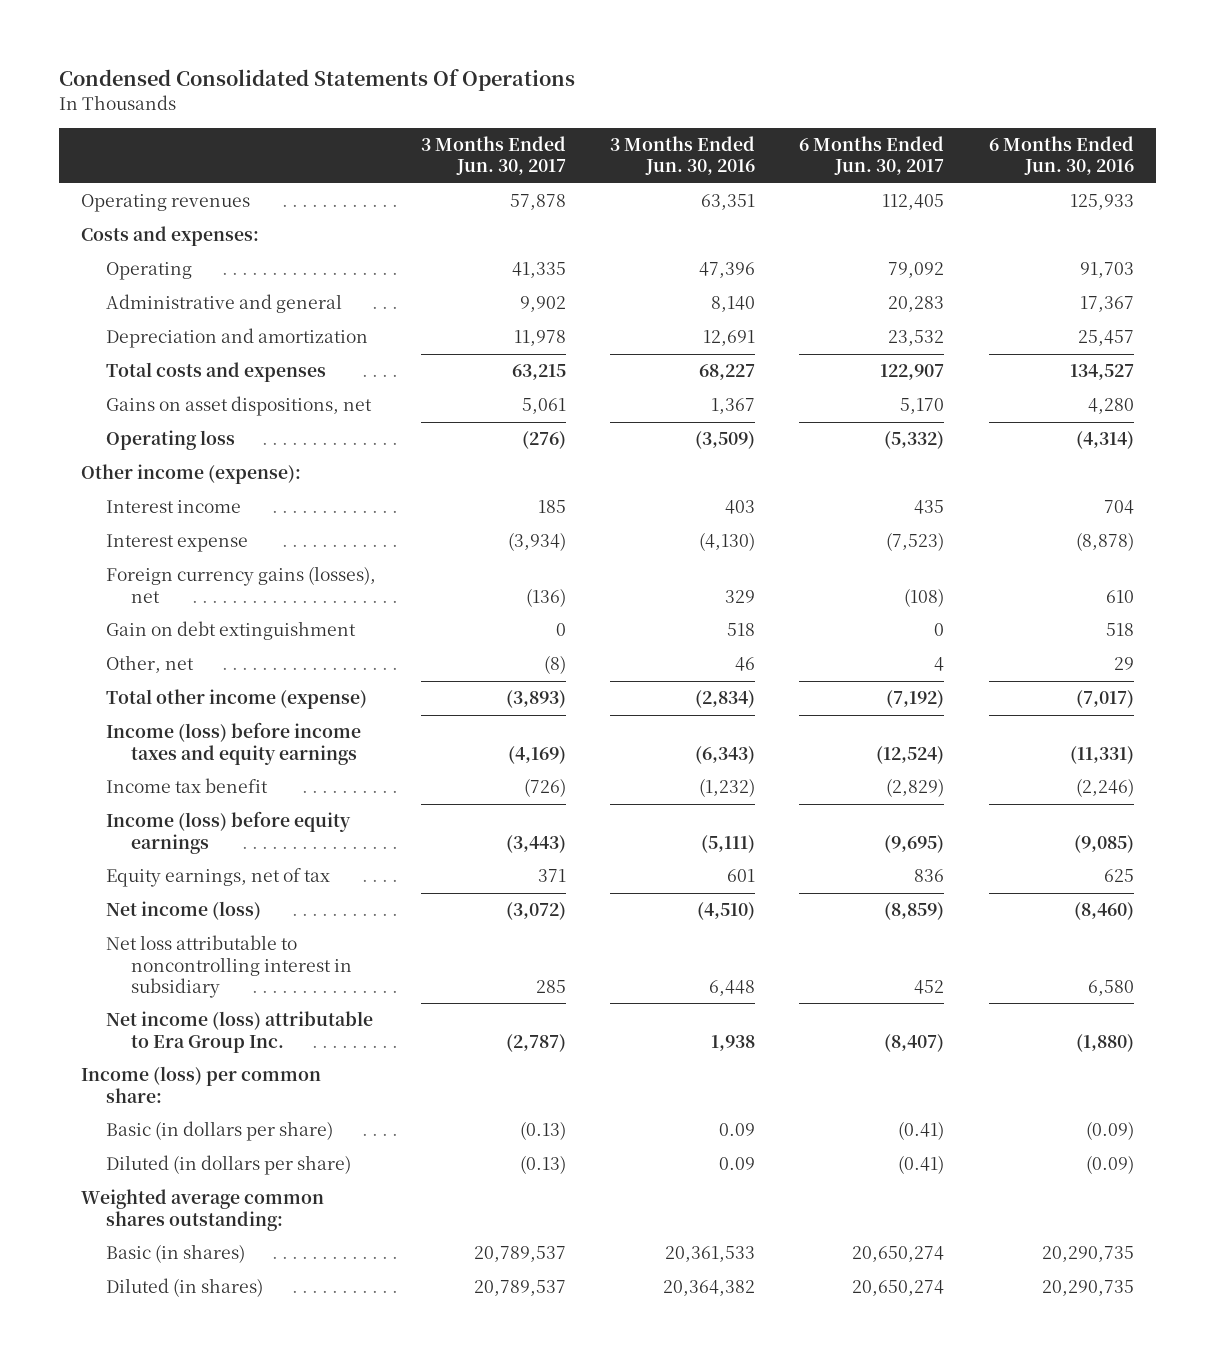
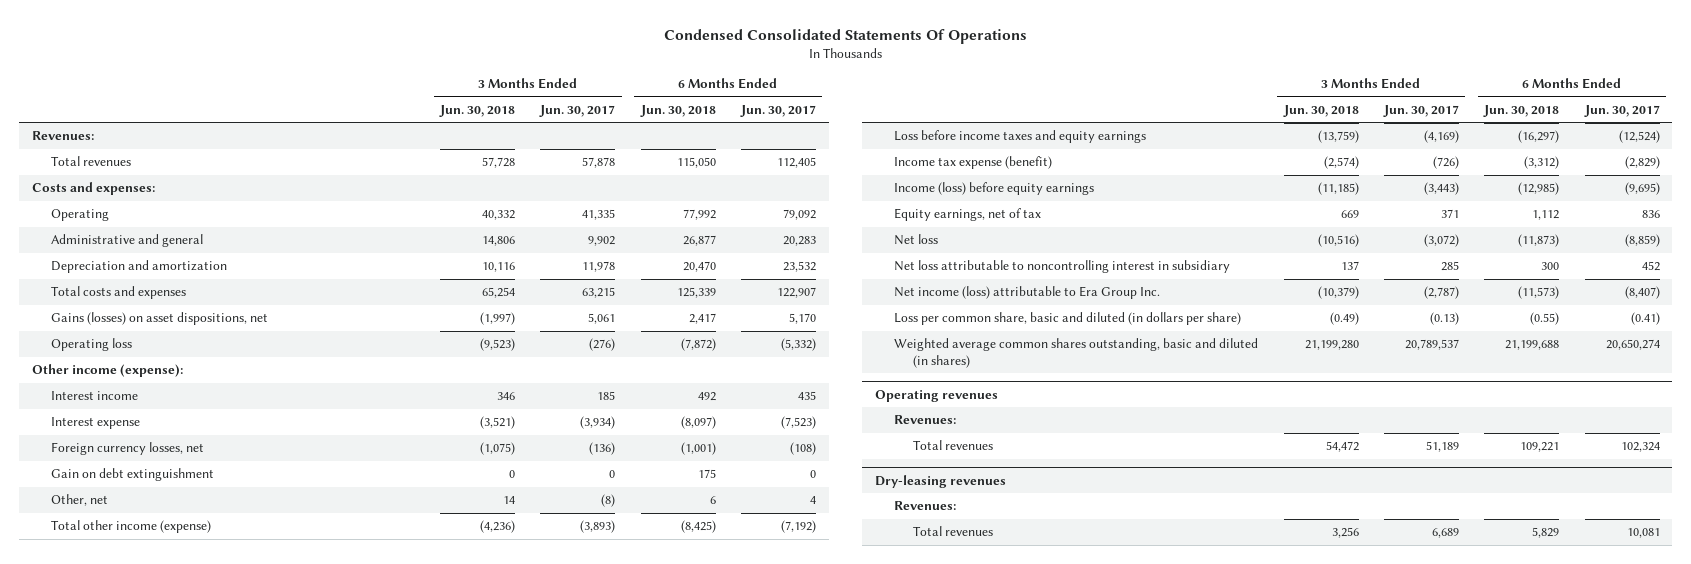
- | 3 Months Ended Jun. 30, 2017 | 3 Months Ended Jun. 30, 2016 | 6 Months Ended Jun. 30, 2017 | 6 Months Ended Jun. 30, 2016
+ | 3 Months Ended Jun. 30, 2018 | 3 Months Ended Jun. 30, 2017 | 6 Months Ended Jun. 30, 2018 | 6 Months Ended Jun. 30, 2017
- Operating revenues | 57,878 | 63,351 | 112,405 | 125,933
+ Revenues:
+ Total revenues | 57,728 | 57,878 | 115,050 | 112,405
- Gains on asset dispositions, net | 5,061 | 1,367 | 5,170 | 4,280
+ Gains (losses) on asset dispositions, net | (1,997) | 5,061 | 2,417 | 5,170
- Foreign currency gains (losses), net | (136) | 329 | (108) | 610
+ Foreign currency losses, net | (1,075) | (136) | (1,001) | (108)
- Income (loss) before income taxes and equity earnings | (4,169) | (6,343) | (12,524) | (11,331)
- Income tax benefit | (726) | (1,232) | (2,829) | (2,246)
+ Loss before income taxes and equity earnings | (13,759) | (4,169) | (16,297) | (12,524)
+ Income tax expense (benefit) | (2,574) | (726) | (3,312) | (2,829)
- Net income (loss) | (3,072) | (4,510) | (8,859) | (8,460)
+ Net loss | (10,516) | (3,072) | (11,873) | (8,859)
- Income (loss) per common share:
- Basic (in dollars per share) | (0.13) | 0.09 | (0.41) | (0.09)
- Diluted (in dollars per share) | (0.13) | 0.09 | (0.41) | (0.09)
- Weighted average common shares outstanding:
- Basic (in shares) | 20,789,537 | 20,361,533 | 20,650,274 | 20,290,735
- Diluted (in shares) | 20,789,537 | 20,364,382 | 20,650,274 | 20,290,735
+ Loss per common share, basic and diluted (in dollars per share) | (0.49) | (0.13) | (0.55) | (0.41)
+ Weighted average common shares outstanding, basic and diluted (in shares) | 21,199,280 | 20,789,537 | 21,199,688 | 20,650,274
+ Operating revenues
+ Revenues:
+ Total revenues | 54,472 | 51,189 | 109,221 | 102,324
+ Dry-leasing revenues
+ Revenues:
+ Total revenues | 3,256 | 6,689 | 5,829 | 10,081

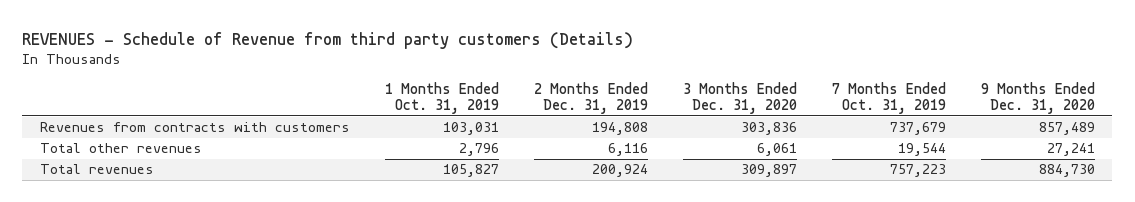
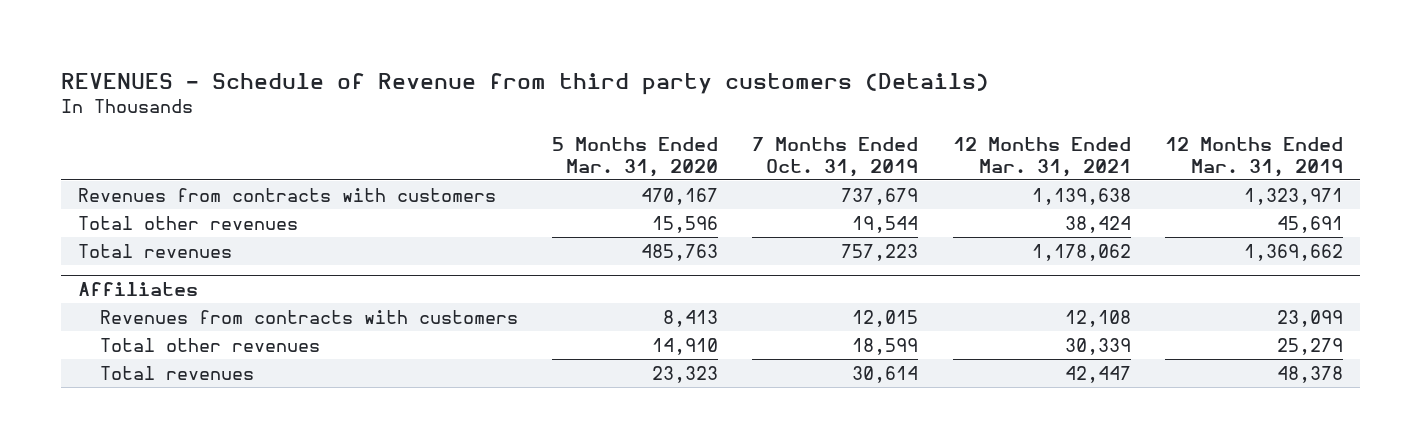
- | 1 Months Ended Oct. 31, 2019 | 2 Months Ended Dec. 31, 2019 | 3 Months Ended Dec. 31, 2020 | 7 Months Ended Oct. 31, 2019 | 9 Months Ended Dec. 31, 2020
+ | 5 Months Ended Mar. 31, 2020 | 7 Months Ended Oct. 31, 2019 | 12 Months Ended Mar. 31, 2021 | 12 Months Ended Mar. 31, 2019
+ Affiliates
+ Revenues from contracts with customers | 8,413 | 12,015 | 12,108 | 23,099
+ Total other revenues | 14,910 | 18,599 | 30,339 | 25,279
+ Total revenues | 23,323 | 30,614 | 42,447 | 48,378

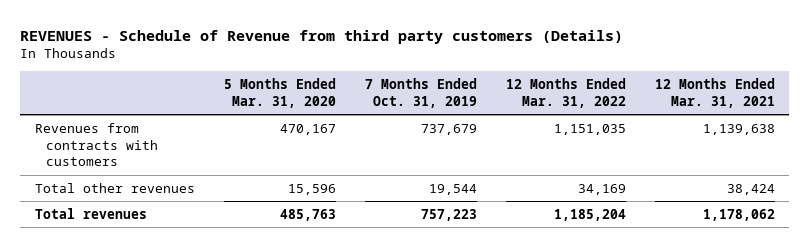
- | 5 Months Ended Mar. 31, 2020 | 7 Months Ended Oct. 31, 2019 | 12 Months Ended Mar. 31, 2021 | 12 Months Ended Mar. 31, 2019
+ | 5 Months Ended Mar. 31, 2020 | 7 Months Ended Oct. 31, 2019 | 12 Months Ended Mar. 31, 2022 | 12 Months Ended Mar. 31, 2021
- Affiliates
- Revenues from contracts with customers | 8,413 | 12,015 | 12,108 | 23,099
- Total other revenues | 14,910 | 18,599 | 30,339 | 25,279
- Total revenues | 23,323 | 30,614 | 42,447 | 48,378

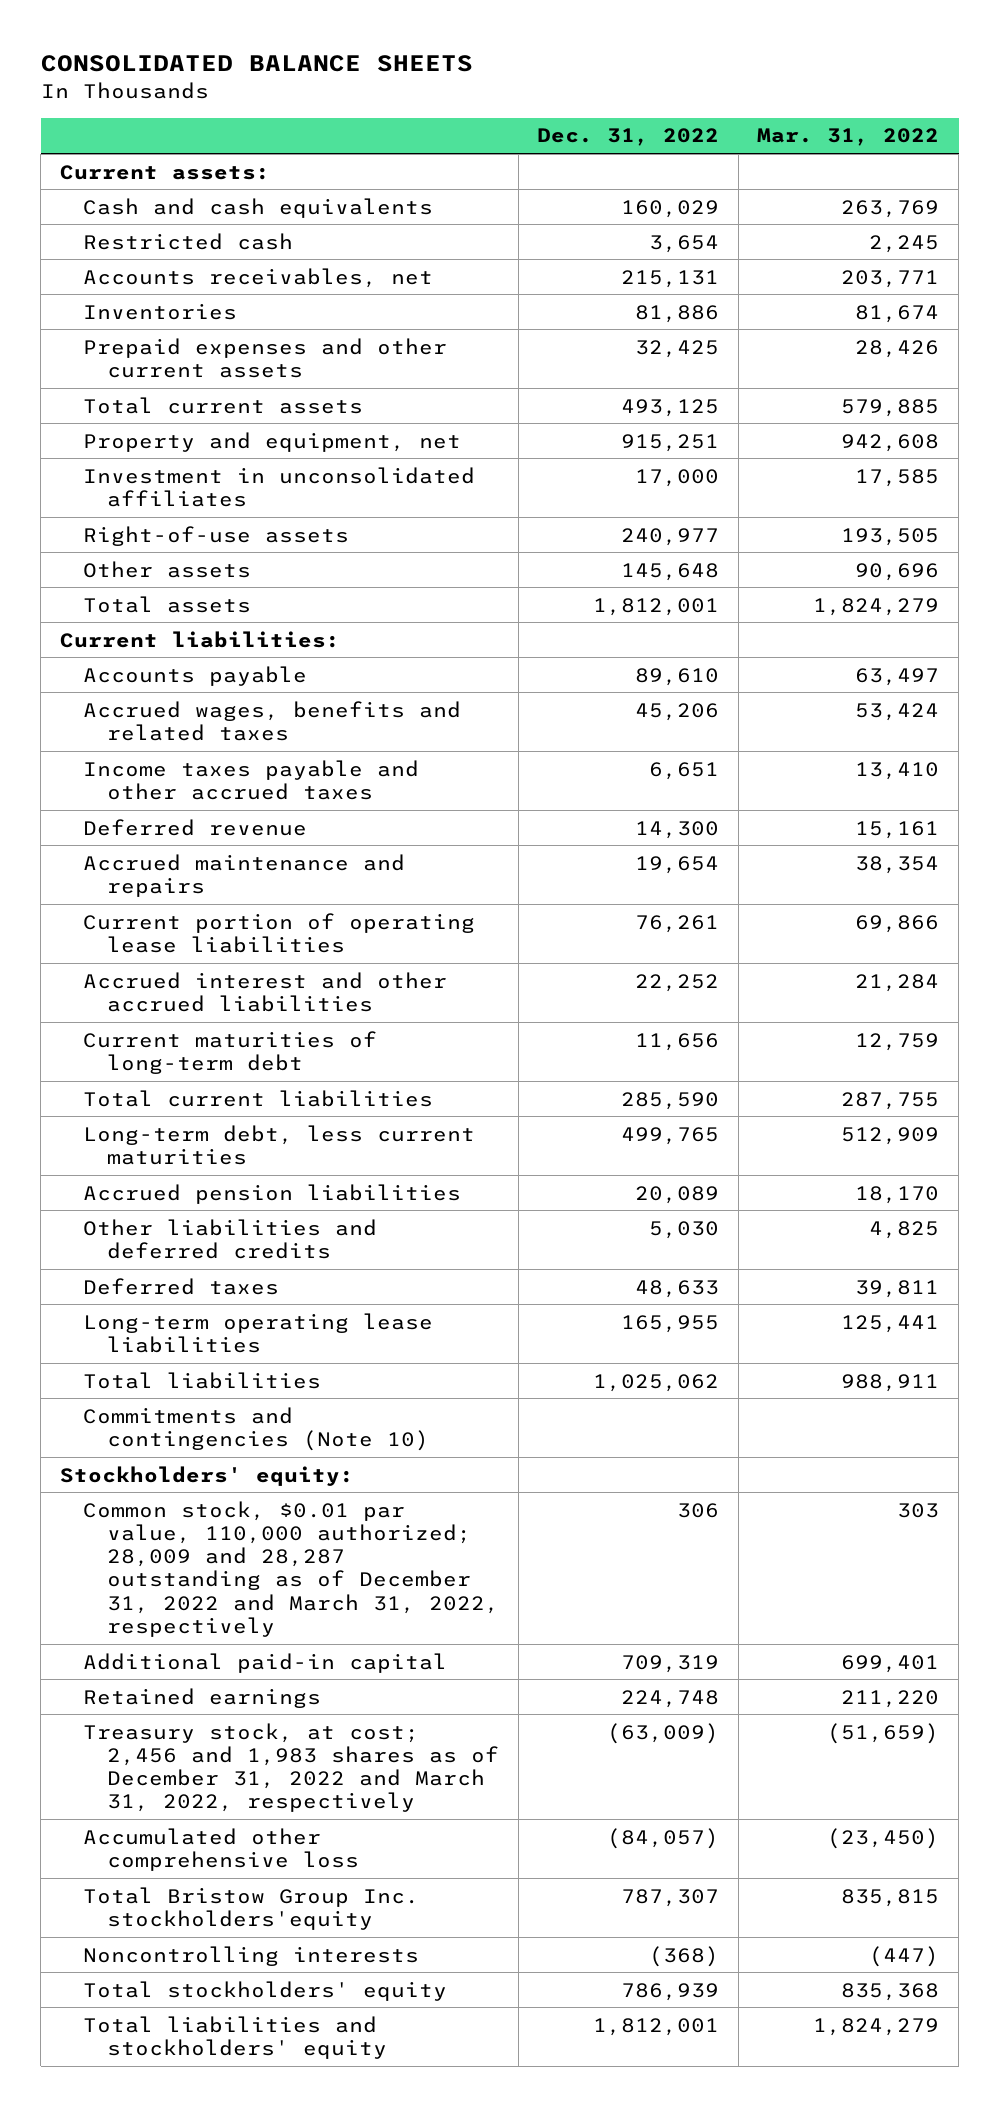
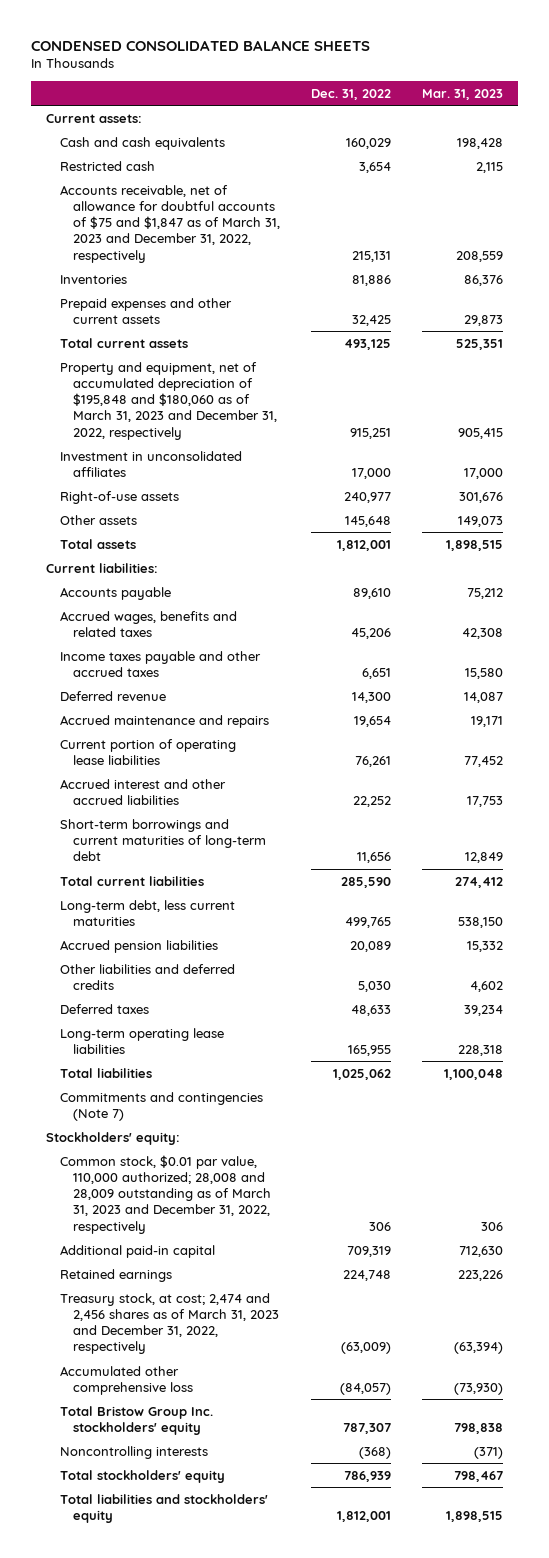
- CONSOLIDATED BALANCE SHEETS
+ CONDENSED CONSOLIDATED BALANCE SHEETS
- | Dec. 31, 2022 | Mar. 31, 2022
+ | Dec. 31, 2022 | Mar. 31, 2023
- Accounts receivables, net | 215,131 | 203,771
+ Accounts receivable, net of allowance for doubtful accounts of $75 and $1,847 as of March 31, 2023 and December 31, 2022, respectively | 215,131 | 208,559
- Property and equipment, net | 915,251 | 942,608
+ Property and equipment, net of accumulated depreciation of $195,848 and $180,060 as of March 31, 2023 and December 31, 2022, respectively | 915,251 | 905,415
- Current maturities of long-term debt | 11,656 | 12,759
+ Short-term borrowings and current maturities of long-term debt | 11,656 | 12,849
- Commitments and contingencies (Note 10)
+ Commitments and contingencies (Note 7)
- Common stock, $0.01 par value, 110,000 authorized; 28,009 and 28,287 outstanding as of December 31, 2022 and March 31, 2022, respectively | 306 | 303
+ Common stock, $0.01 par value, 110,000 authorized; 28,008 and 28,009 outstanding as of March 31, 2023 and December 31, 2022, respectively | 306 | 306
- Treasury stock, at cost; 2,456 and 1,983 shares as of December 31, 2022 and March 31, 2022, respectively | (63,009) | (51,659)
+ Treasury stock, at cost; 2,474 and 2,456 shares as of March 31, 2023 and December 31, 2022, respectively | (63,009) | (63,394)
- Total Bristow Group Inc. stockholders'equity | 787,307 | 835,815
+ Total Bristow Group Inc. stockholders' equity | 787,307 | 798,838

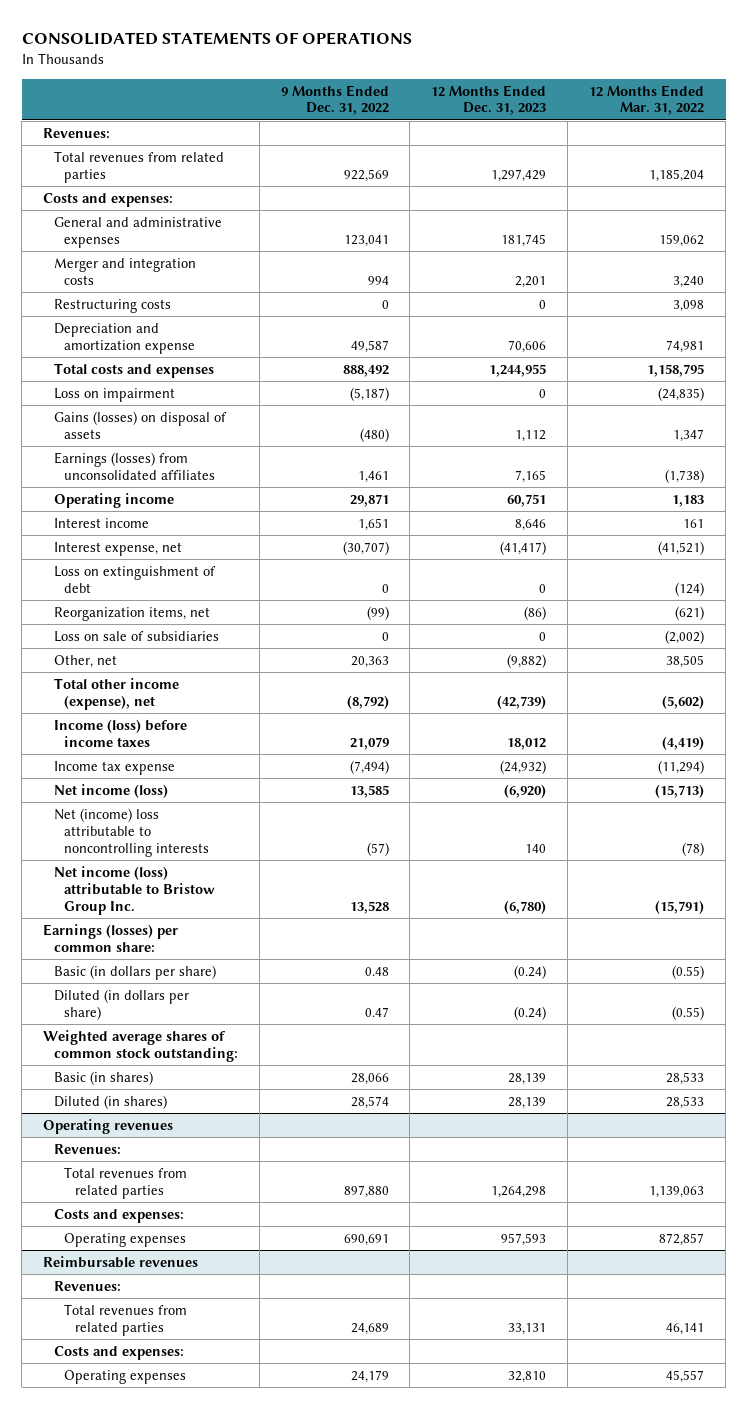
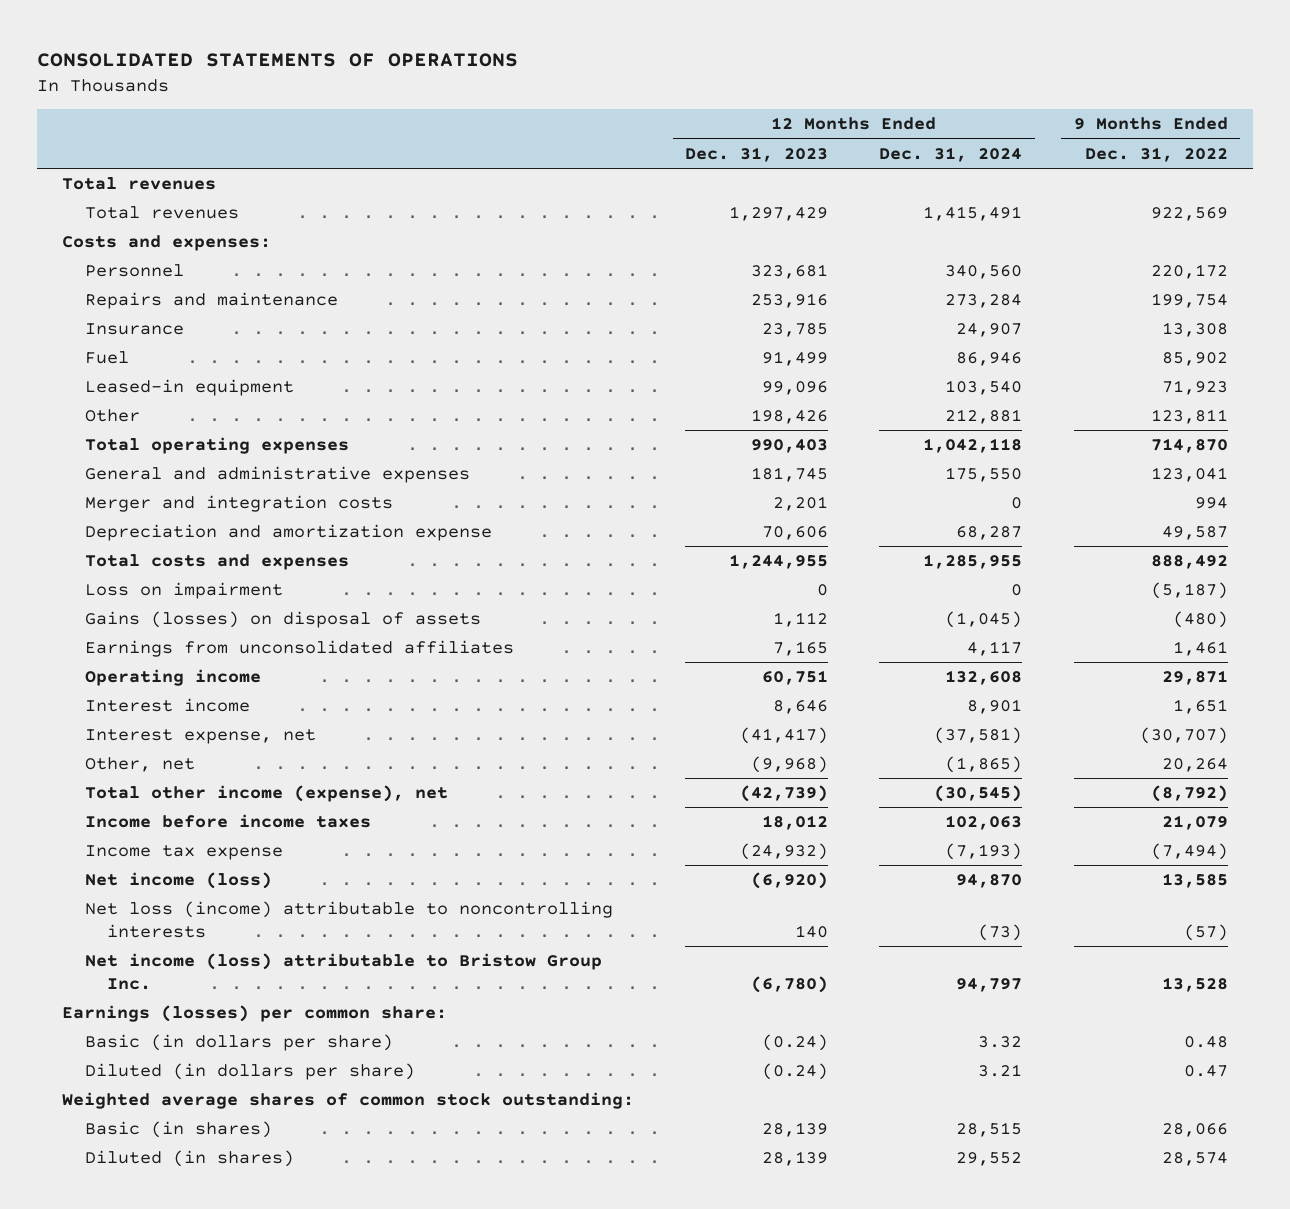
- | 9 Months Ended Dec. 31, 2022 | 12 Months Ended Dec. 31, 2023 | 12 Months Ended Mar. 31, 2022
+ | 12 Months Ended Dec. 31, 2023 | 12 Months Ended Dec. 31, 2024 | 9 Months Ended Dec. 31, 2022
- Revenues:
- Total revenues from related parties | 922,569 | 1,297,429 | 1,185,204
+ Total revenues
+ Total revenues | 1,297,429 | 1,415,491 | 922,569
+ Personnel | 323,681 | 340,560 | 220,172
+ Repairs and maintenance | 253,916 | 273,284 | 199,754
+ Insurance | 23,785 | 24,907 | 13,308
+ Fuel | 91,499 | 86,946 | 85,902
+ Leased-in equipment | 99,096 | 103,540 | 71,923
+ Other | 198,426 | 212,881 | 123,811
+ Total operating expenses | 990,403 | 1,042,118 | 714,870
- Restructuring costs | 0 | 0 | 3,098
- Earnings (losses) from unconsolidated affiliates | 1,461 | 7,165 | (1,738)
+ Earnings from unconsolidated affiliates | 7,165 | 4,117 | 1,461
- Loss on extinguishment of debt | 0 | 0 | (124)
- Reorganization items, net | (99) | (86) | (621)
- Loss on sale of subsidiaries | 0 | 0 | (2,002)
- Other, net | 20,363 | (9,882) | 38,505
+ Other, net | (9,968) | (1,865) | 20,264
- Income (loss) before income taxes | 21,079 | 18,012 | (4,419)
+ Income before income taxes | 18,012 | 102,063 | 21,079
- Net (income) loss attributable to noncontrolling interests | (57) | 140 | (78)
+ Net loss (income) attributable to noncontrolling interests | 140 | (73) | (57)
- Operating revenues
- Revenues:
- Total revenues from related parties | 897,880 | 1,264,298 | 1,139,063
- Costs and expenses:
- Operating expenses | 690,691 | 957,593 | 872,857
- Reimbursable revenues
- Revenues:
- Total revenues from related parties | 24,689 | 33,131 | 46,141
- Costs and expenses:
- Operating expenses | 24,179 | 32,810 | 45,557

